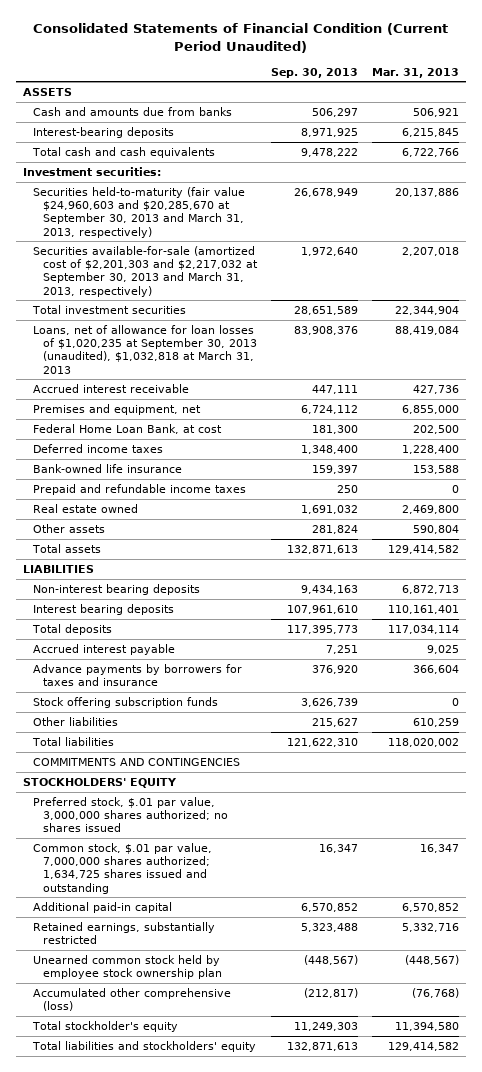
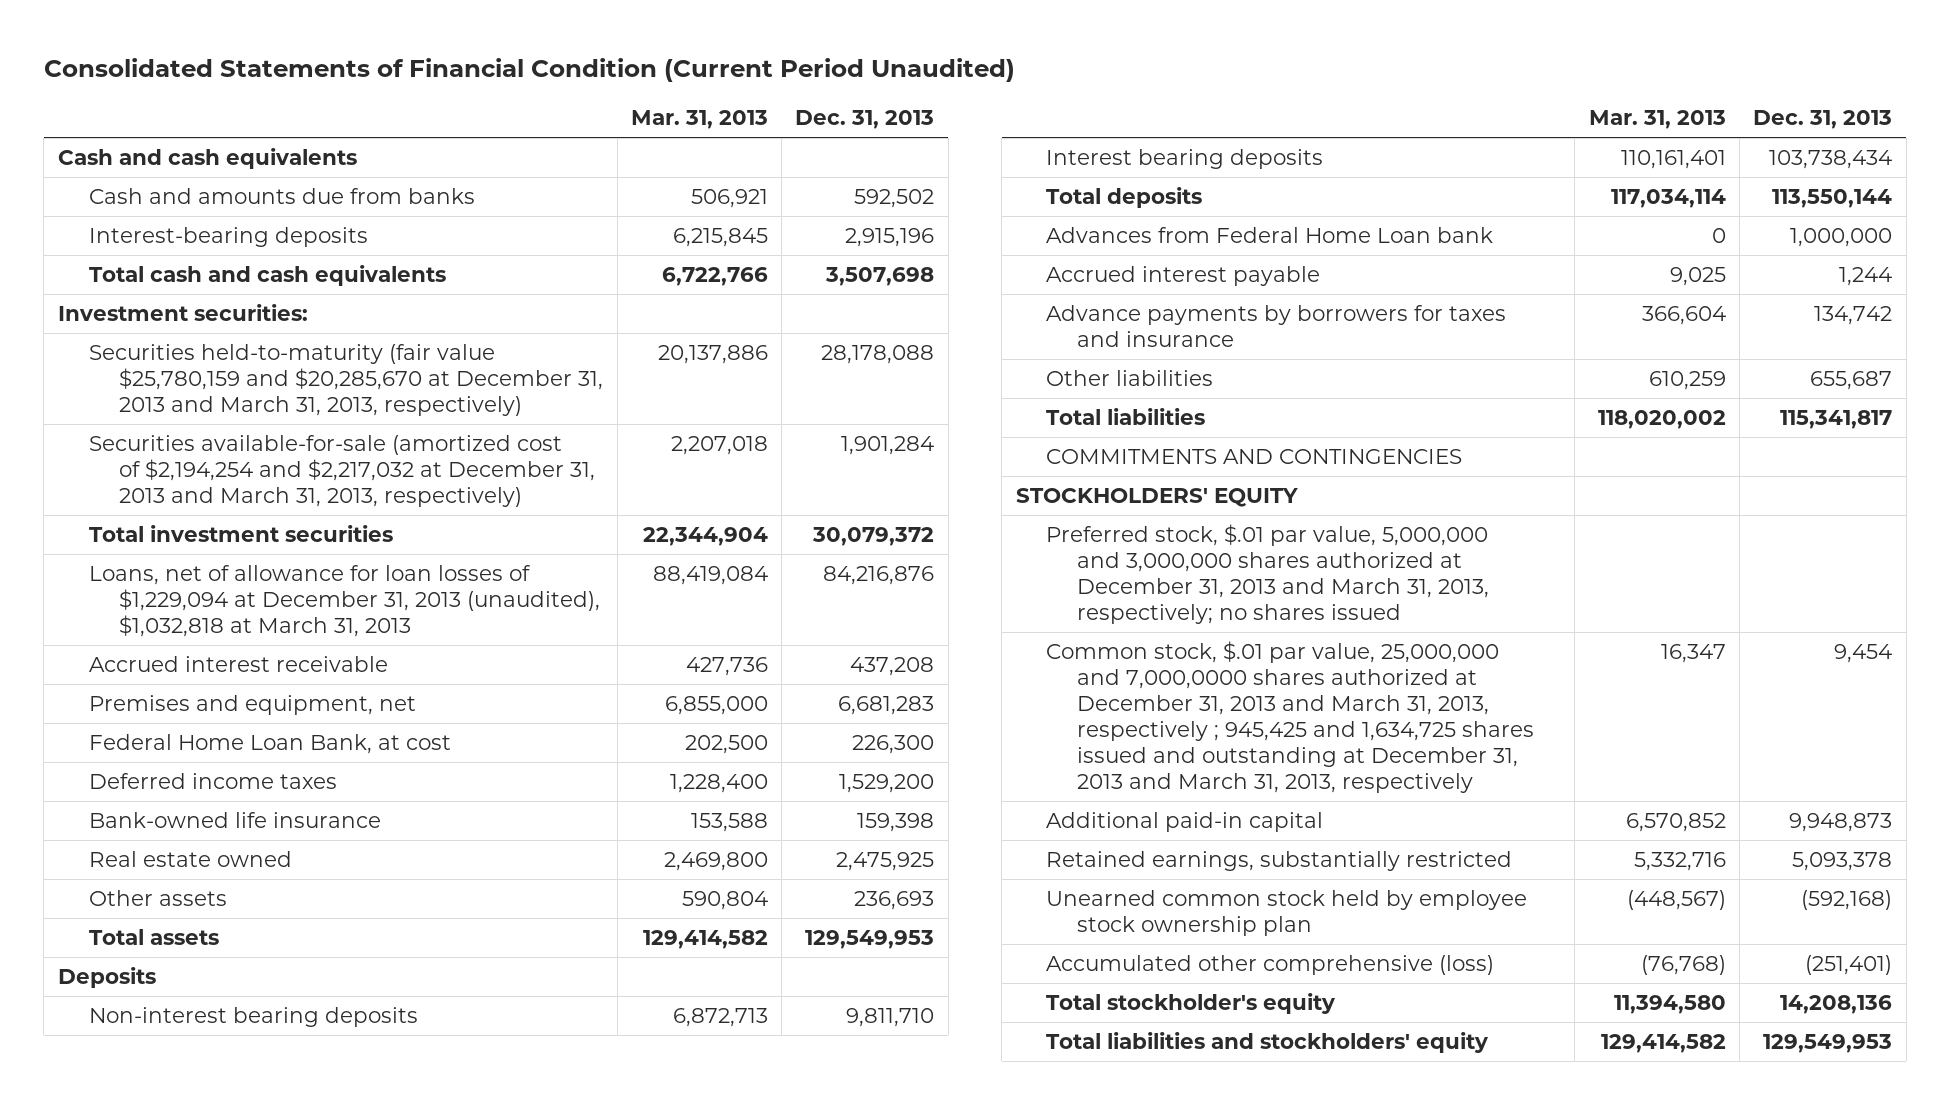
- | Sep. 30, 2013 | Mar. 31, 2013
+ | Mar. 31, 2013 | Dec. 31, 2013
- ASSETS
+ Cash and cash equivalents
- Securities held-to-maturity (fair value $24,960,603 and $20,285,670 at September 30, 2013 and March 31, 2013, respectively) | 26,678,949 | 20,137,886
- Securities available-for-sale (amortized cost of $2,201,303 and $2,217,032 at September 30, 2013 and March 31, 2013, respectively) | 1,972,640 | 2,207,018
+ Securities held-to-maturity (fair value $25,780,159 and $20,285,670 at December 31, 2013 and March 31, 2013, respectively) | 20,137,886 | 28,178,088
+ Securities available-for-sale (amortized cost of $2,194,254 and $2,217,032 at December 31, 2013 and March 31, 2013, respectively) | 2,207,018 | 1,901,284
- Loans, net of allowance for loan losses of $1,020,235 at September 30, 2013 (unaudited), $1,032,818 at March 31, 2013 | 83,908,376 | 88,419,084
+ Loans, net of allowance for loan losses of $1,229,094 at December 31, 2013 (unaudited), $1,032,818 at March 31, 2013 | 88,419,084 | 84,216,876
- Prepaid and refundable income taxes | 250 | 0
- LIABILITIES
+ Deposits
+ Advances from Federal Home Loan bank | 0 | 1,000,000
- Stock offering subscription funds | 3,626,739 | 0
- Preferred stock, $.01 par value, 3,000,000 shares authorized; no shares issued
- Common stock, $.01 par value, 7,000,000 shares authorized; 1,634,725 shares issued and outstanding | 16,347 | 16,347
+ Preferred stock, $.01 par value, 5,000,000 and 3,000,000 shares authorized at December 31, 2013 and March 31, 2013, respectively; no shares issued
+ Common stock, $.01 par value, 25,000,000 and 7,000,0000 shares authorized at December 31, 2013 and March 31, 2013, respectively ; 945,425 and 1,634,725 shares issued and outstanding at December 31, 2013 and March 31, 2013, respectively | 16,347 | 9,454

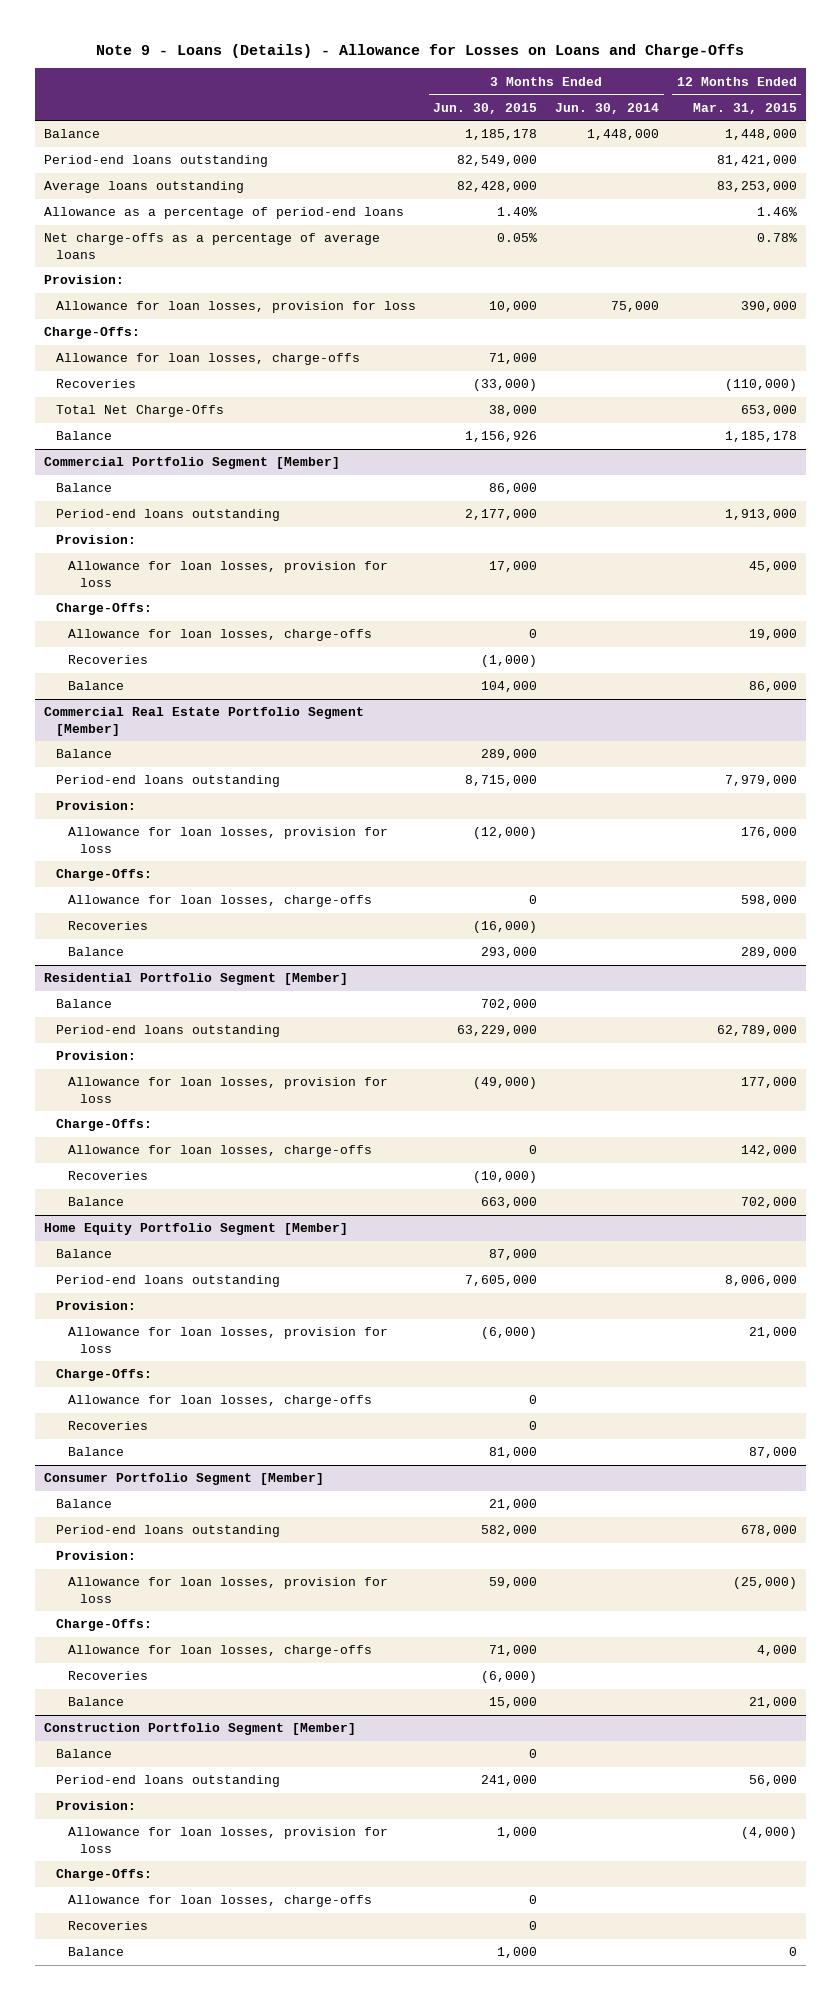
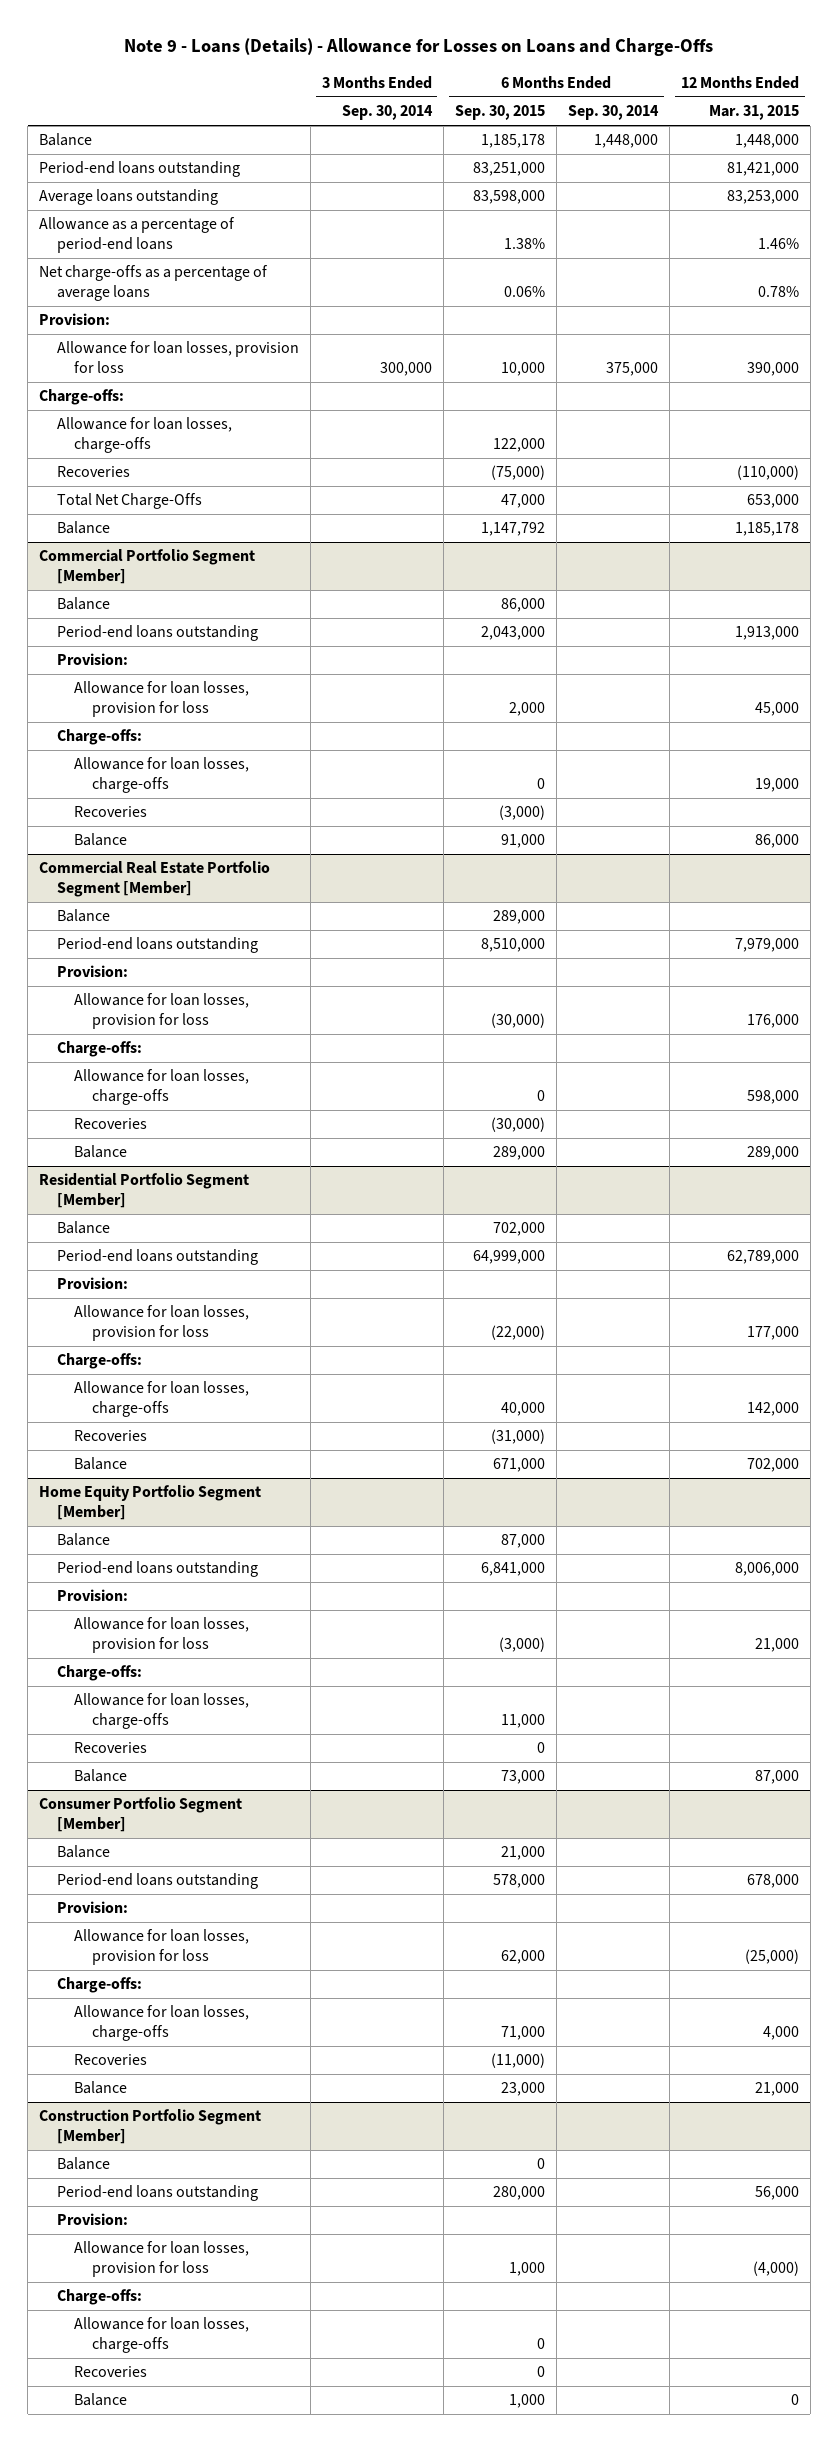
- | 3 Months Ended Jun. 30, 2015 | 3 Months Ended Jun. 30, 2014 | 12 Months Ended Mar. 31, 2015
+ | 3 Months Ended Sep. 30, 2014 | 6 Months Ended Sep. 30, 2015 | 6 Months Ended Sep. 30, 2014 | 12 Months Ended Mar. 31, 2015
- Charge-Offs:
+ Charge-offs:
@ Commercial Portfolio Segment [Member]
- Charge-Offs:
+ Charge-offs:
@ Commercial Real Estate Portfolio Segment [Member]
- Charge-Offs:
+ Charge-offs:
@ Residential Portfolio Segment [Member]
- Charge-Offs:
+ Charge-offs:
@ Home Equity Portfolio Segment [Member]
- Charge-Offs:
+ Charge-offs:
@ Consumer Portfolio Segment [Member]
- Charge-Offs:
+ Charge-offs:
@ Construction Portfolio Segment [Member]
- Charge-Offs:
+ Charge-offs:

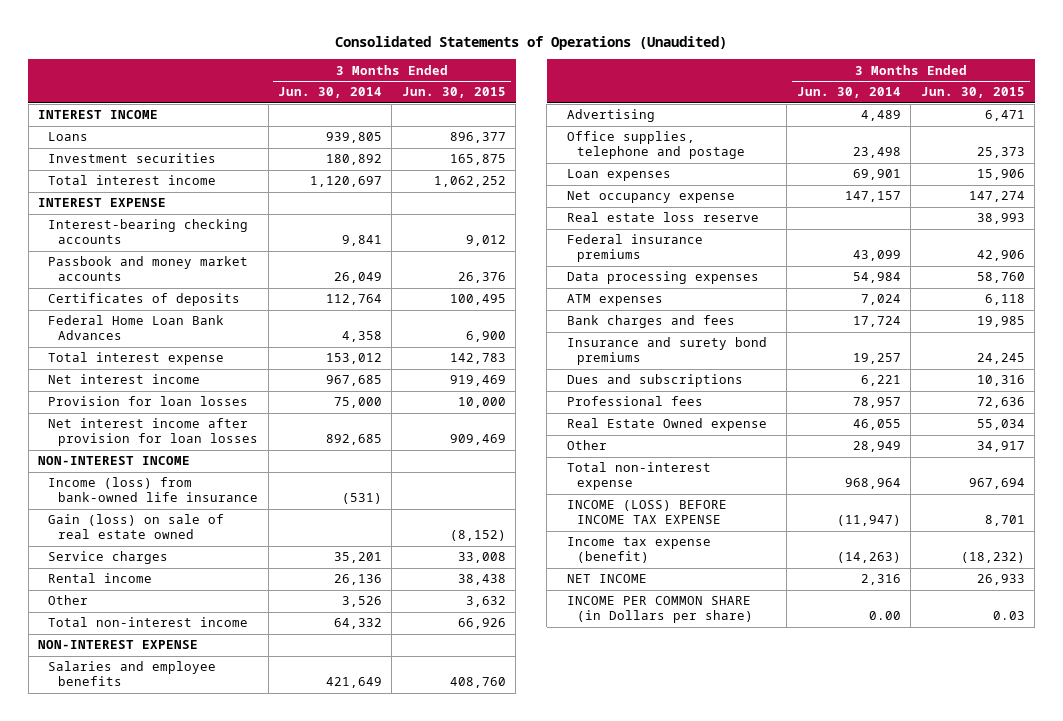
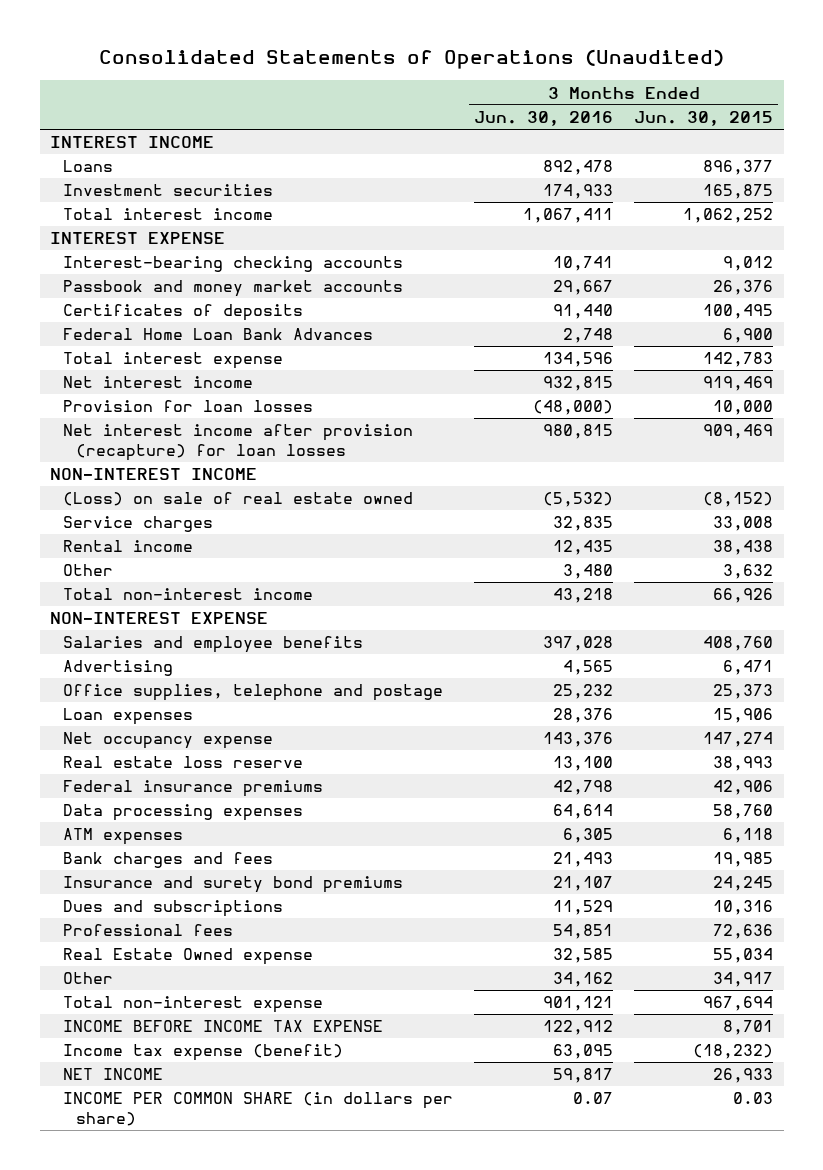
- | 3 Months Ended Jun. 30, 2014 | 3 Months Ended Jun. 30, 2015
+ | 3 Months Ended Jun. 30, 2016 | 3 Months Ended Jun. 30, 2015
- Net interest income after provision for loan losses | 892,685 | 909,469
+ Net interest income after provision (recapture) for loan losses | 980,815 | 909,469
- Income (loss) from bank-owned life insurance | (531) |
- Gain (loss) on sale of real estate owned | | (8,152)
+ (Loss) on sale of real estate owned | (5,532) | (8,152)
- INCOME (LOSS) BEFORE INCOME TAX EXPENSE | (11,947) | 8,701
+ INCOME BEFORE INCOME TAX EXPENSE | 122,912 | 8,701
- INCOME PER COMMON SHARE (in Dollars per share) | 0.00 | 0.03
+ INCOME PER COMMON SHARE (in dollars per share) | 0.07 | 0.03

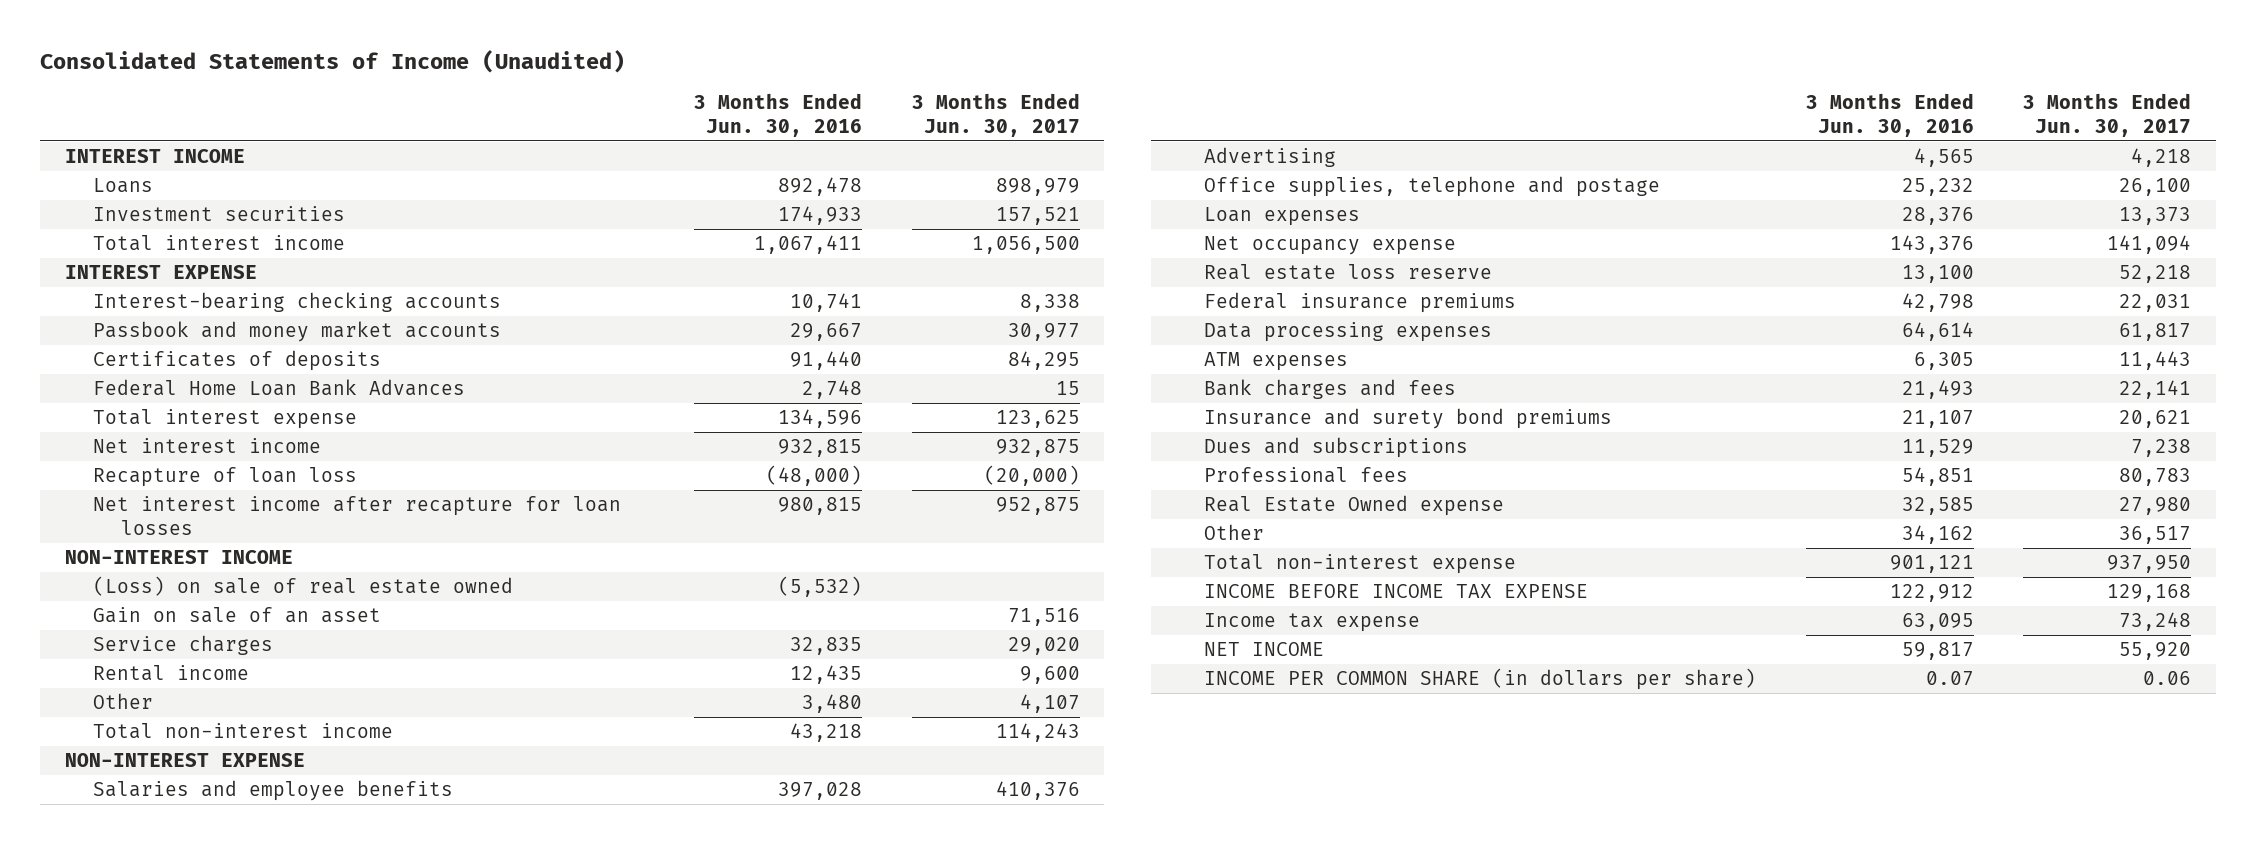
- Consolidated Statements of Operations (Unaudited)
+ Consolidated Statements of Income (Unaudited)
- | 3 Months Ended Jun. 30, 2016 | 3 Months Ended Jun. 30, 2015
+ | 3 Months Ended Jun. 30, 2016 | 3 Months Ended Jun. 30, 2017
- Provision for loan losses | (48,000) | 10,000
- Net interest income after provision (recapture) for loan losses | 980,815 | 909,469
+ Recapture of loan loss | (48,000) | (20,000)
+ Net interest income after recapture for loan losses | 980,815 | 952,875
+ Gain on sale of an asset | | 71,516
- Income tax expense (benefit) | 63,095 | (18,232)
+ Income tax expense | 63,095 | 73,248

